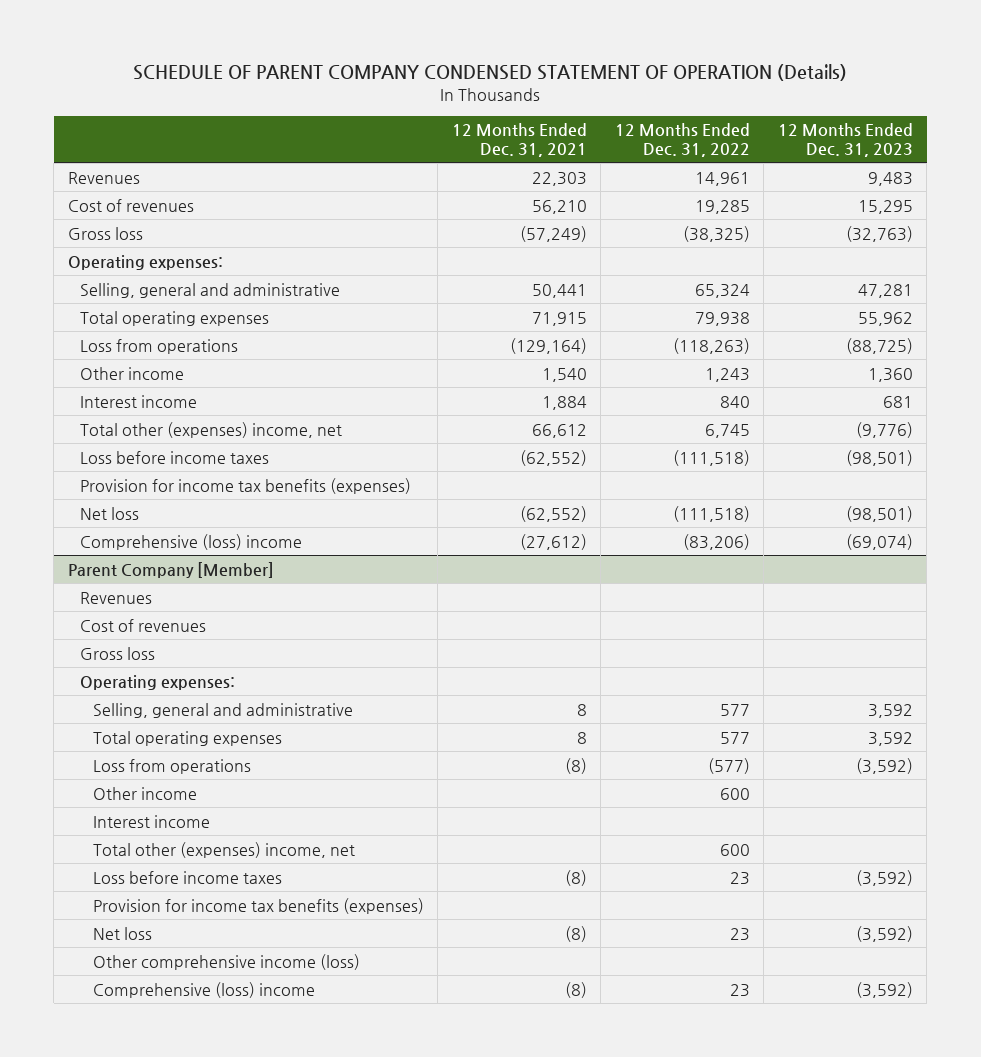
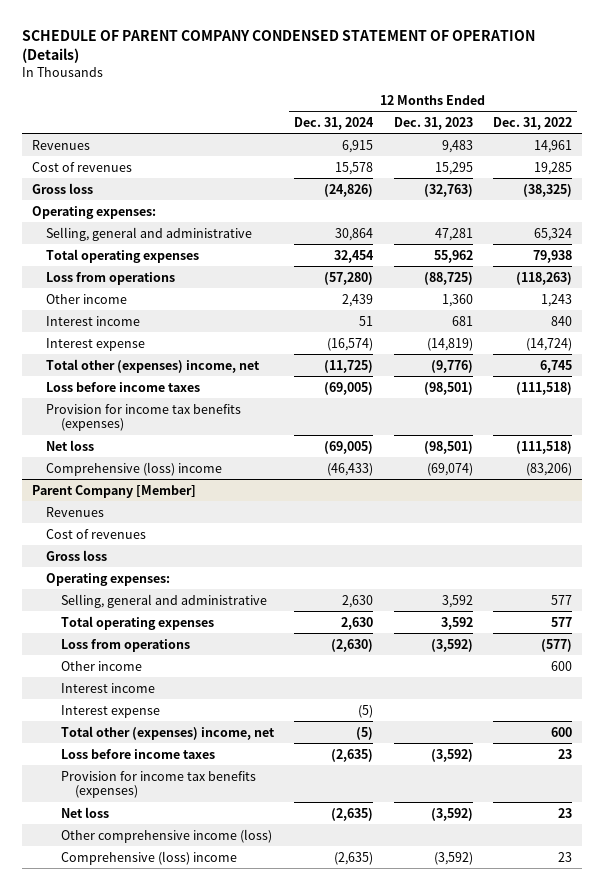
- | 12 Months Ended Dec. 31, 2021 | 12 Months Ended Dec. 31, 2022 | 12 Months Ended Dec. 31, 2023
+ | 12 Months Ended Dec. 31, 2024 | 12 Months Ended Dec. 31, 2023 | 12 Months Ended Dec. 31, 2022
+ Interest expense | (16,574) | (14,819) | (14,724)
@ Parent Company [Member]
+ Interest expense | (5) | |

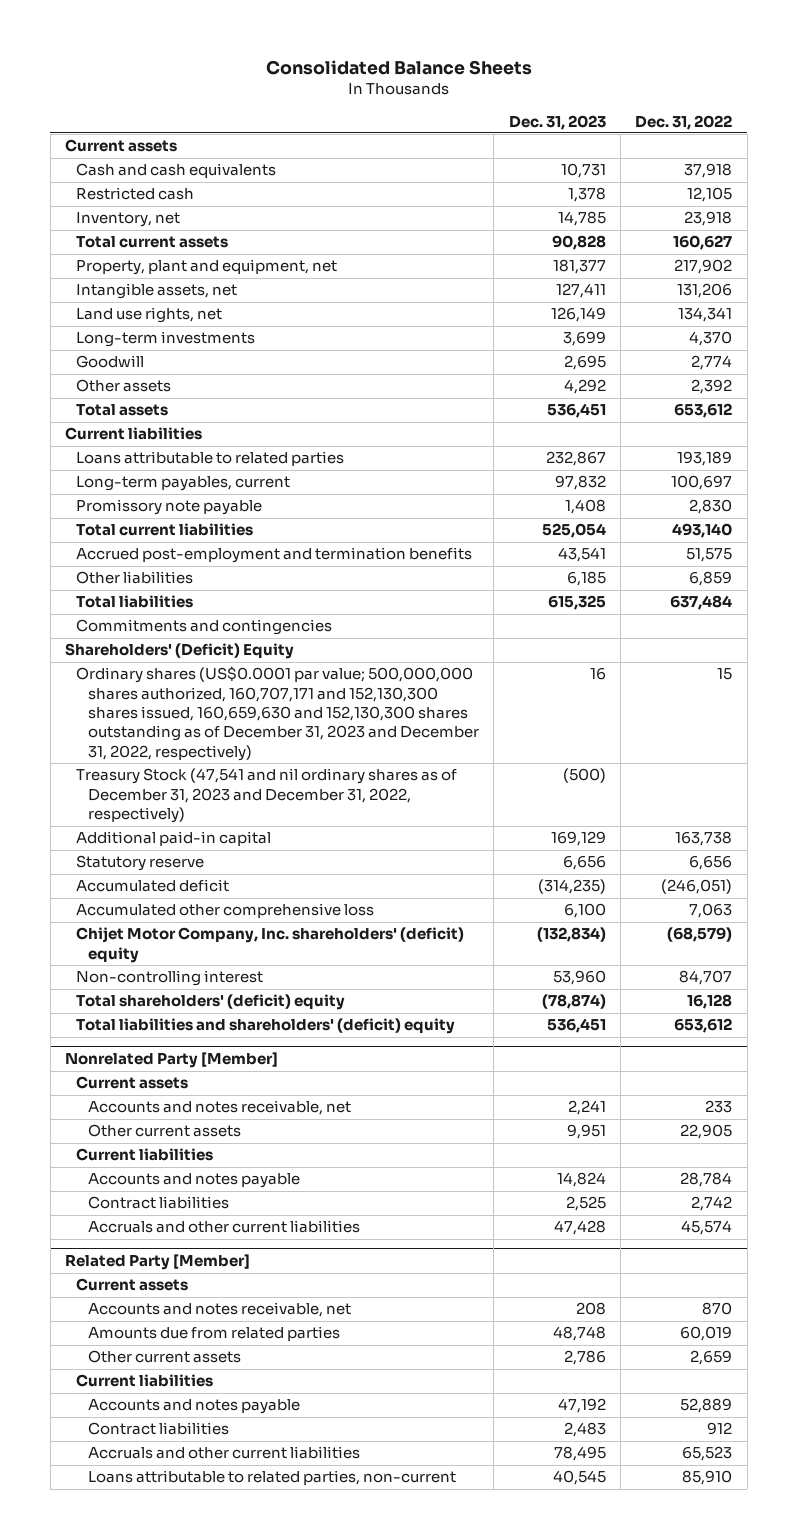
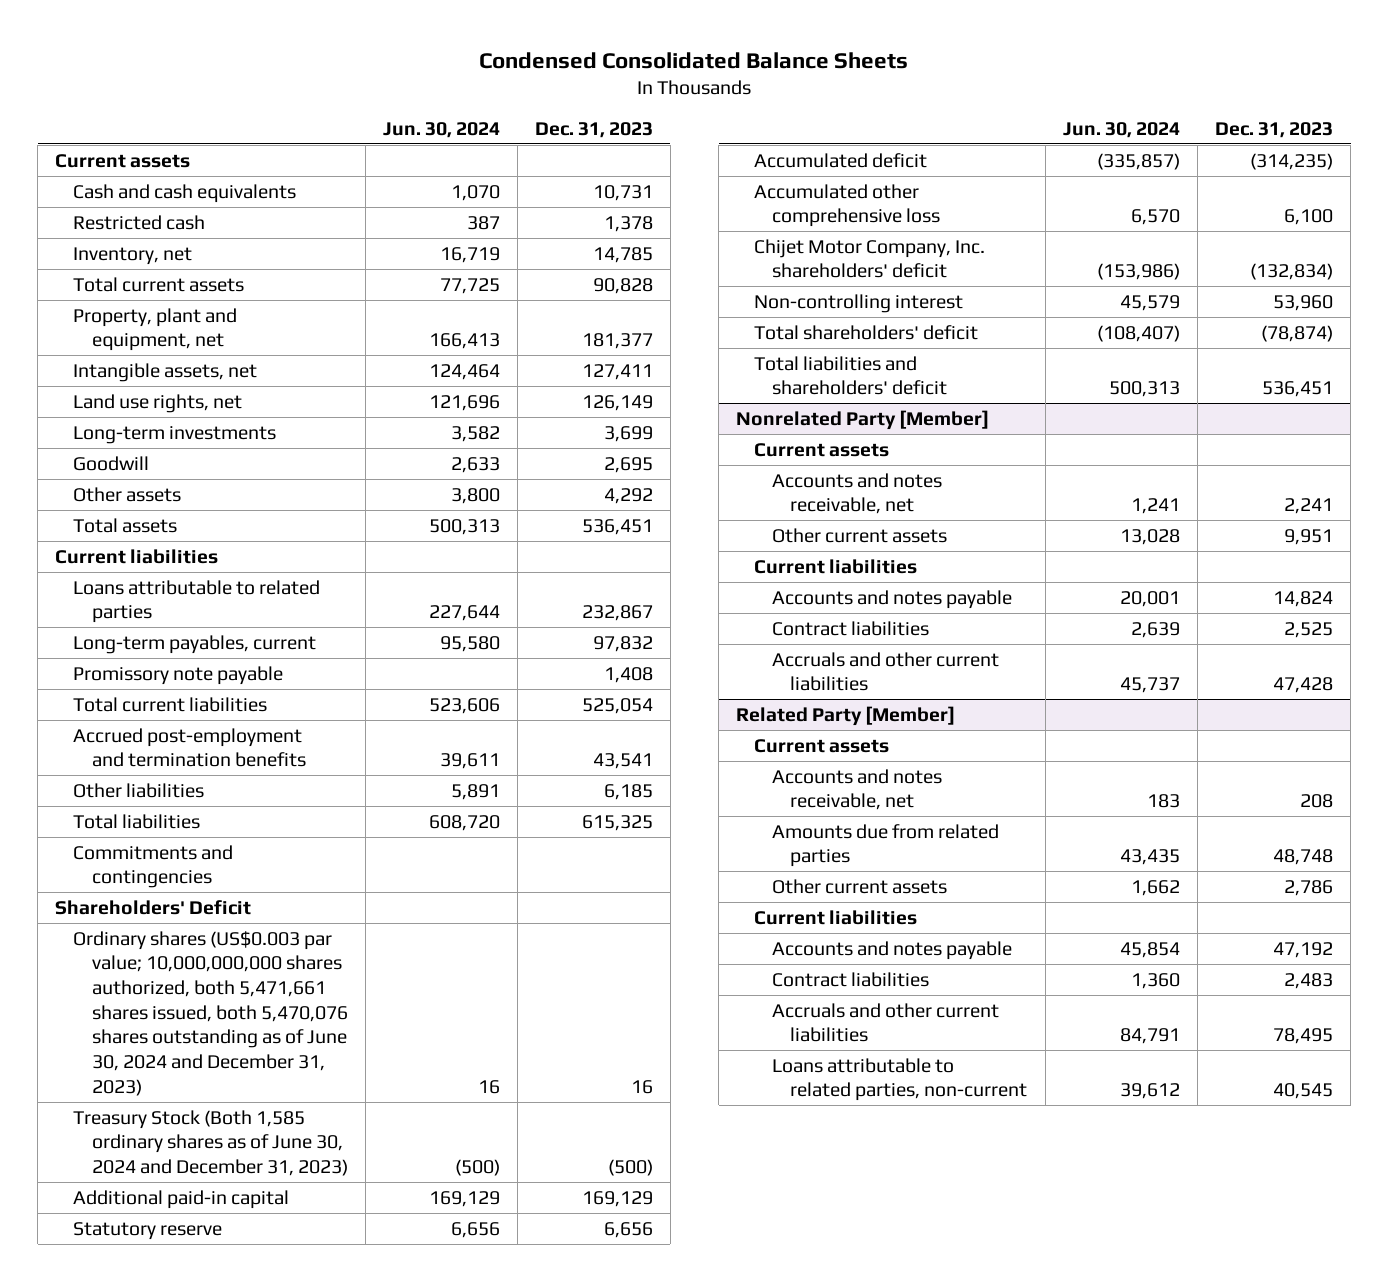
- Consolidated Balance Sheets
+ Condensed Consolidated Balance Sheets
- | Dec. 31, 2023 | Dec. 31, 2022
+ | Jun. 30, 2024 | Dec. 31, 2023
- Shareholders' (Deficit) Equity
- Ordinary shares (US$0.0001 par value; 500,000,000 shares authorized, 160,707,171 and 152,130,300 shares issued, 160,659,630 and 152,130,300 shares outstanding as of December 31, 2023 and December 31, 2022, respectively) | 16 | 15
- Treasury Stock (47,541 and nil ordinary shares as of December 31, 2023 and December 31, 2022, respectively) | (500) |
+ Shareholders' Deficit
+ Ordinary shares (US$0.003 par value; 10,000,000,000 shares authorized, both 5,471,661 shares issued, both 5,470,076 shares outstanding as of June 30, 2024 and December 31, 2023) | 16 | 16
+ Treasury Stock (Both 1,585 ordinary shares as of June 30, 2024 and December 31, 2023) | (500) | (500)
- Chijet Motor Company, Inc. shareholders' (deficit) equity | (132,834) | (68,579)
+ Chijet Motor Company, Inc. shareholders' deficit | (153,986) | (132,834)
- Total shareholders' (deficit) equity | (78,874) | 16,128
- Total liabilities and shareholders' (deficit) equity | 536,451 | 653,612
+ Total shareholders' deficit | (108,407) | (78,874)
+ Total liabilities and shareholders' deficit | 500,313 | 536,451

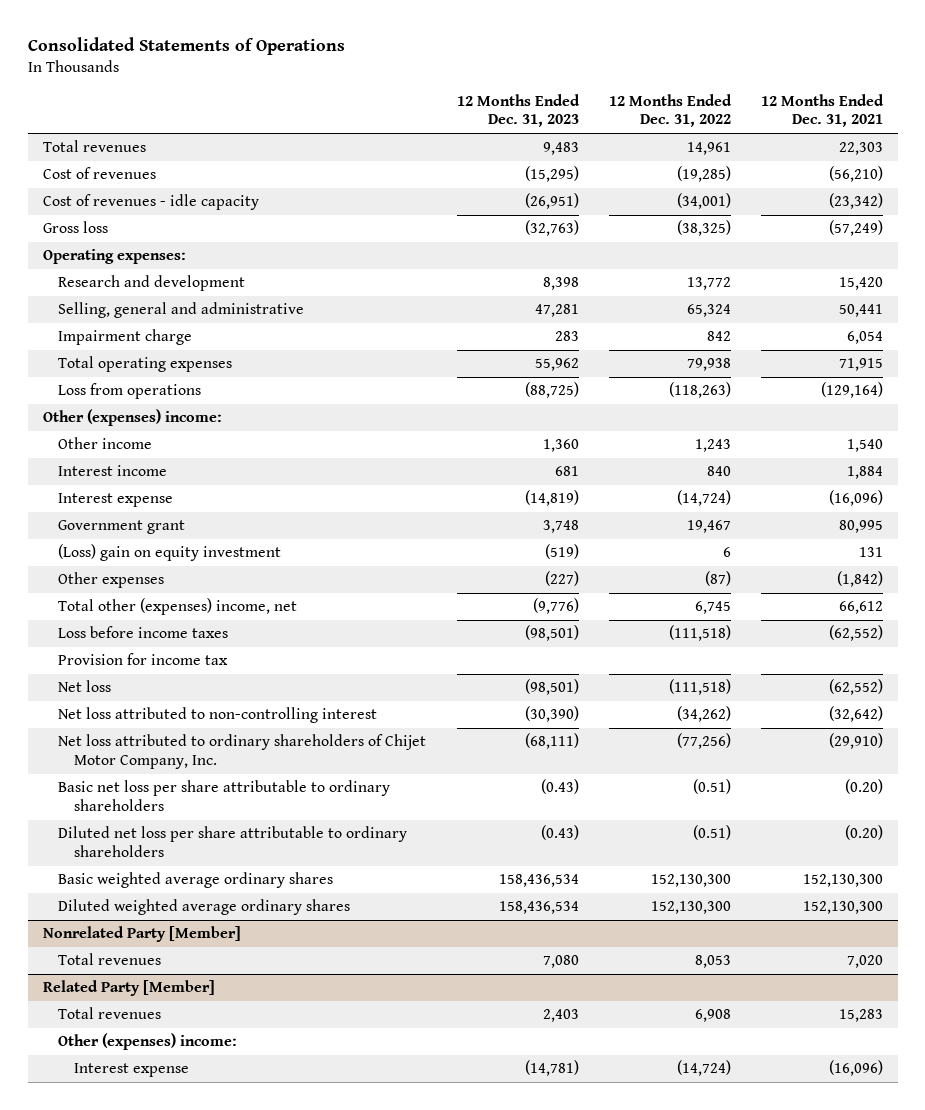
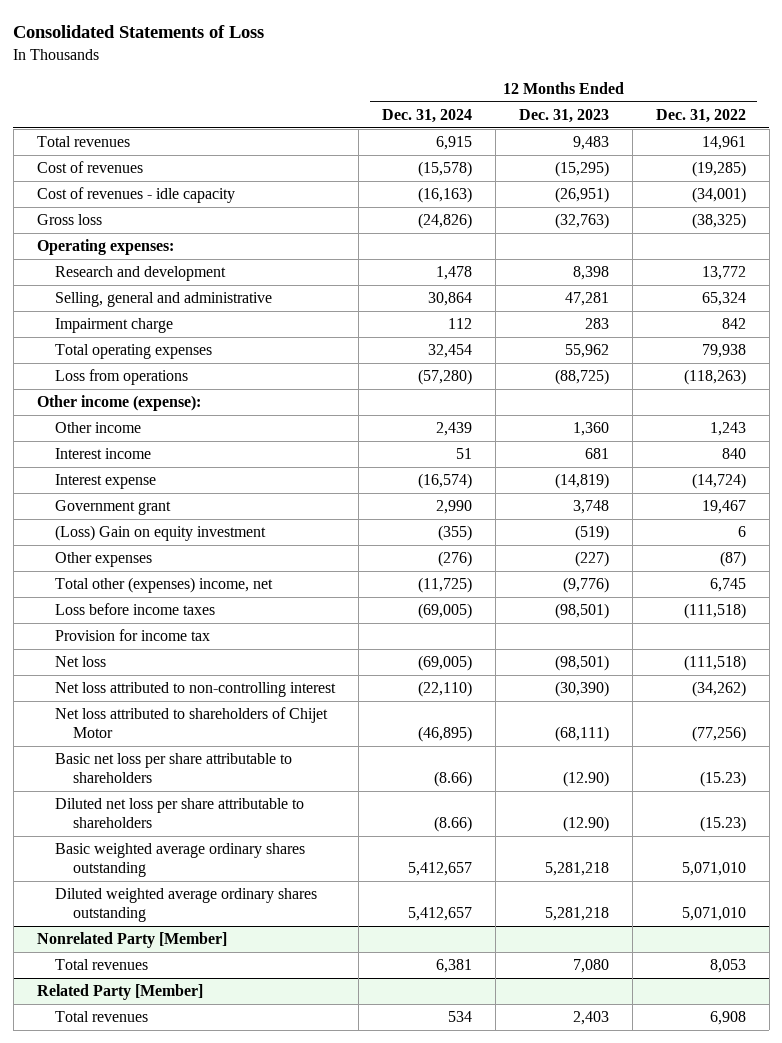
- Consolidated Statements of Operations
+ Consolidated Statements of Loss
- | 12 Months Ended Dec. 31, 2023 | 12 Months Ended Dec. 31, 2022 | 12 Months Ended Dec. 31, 2021
+ | 12 Months Ended Dec. 31, 2024 | 12 Months Ended Dec. 31, 2023 | 12 Months Ended Dec. 31, 2022
- Other (expenses) income:
+ Other income (expense):
- (Loss) gain on equity investment | (519) | 6 | 131
+ (Loss) Gain on equity investment | (355) | (519) | 6
- Net loss attributed to ordinary shareholders of Chijet Motor Company, Inc. | (68,111) | (77,256) | (29,910)
- Basic net loss per share attributable to ordinary shareholders | (0.43) | (0.51) | (0.20)
- Diluted net loss per share attributable to ordinary shareholders | (0.43) | (0.51) | (0.20)
- Basic weighted average ordinary shares | 158,436,534 | 152,130,300 | 152,130,300
- Diluted weighted average ordinary shares | 158,436,534 | 152,130,300 | 152,130,300
+ Net loss attributed to shareholders of Chijet Motor | (46,895) | (68,111) | (77,256)
+ Basic net loss per share attributable to shareholders | (8.66) | (12.90) | (15.23)
+ Diluted net loss per share attributable to shareholders | (8.66) | (12.90) | (15.23)
+ Basic weighted average ordinary shares outstanding | 5,412,657 | 5,281,218 | 5,071,010
+ Diluted weighted average ordinary shares outstanding | 5,412,657 | 5,281,218 | 5,071,010
@ Related Party [Member]
- Other (expenses) income:
- Interest expense | (14,781) | (14,724) | (16,096)

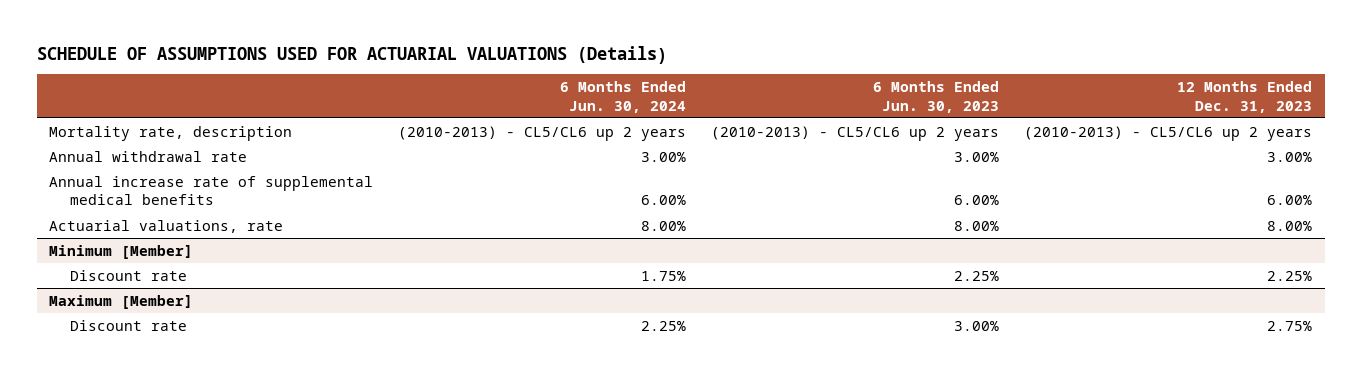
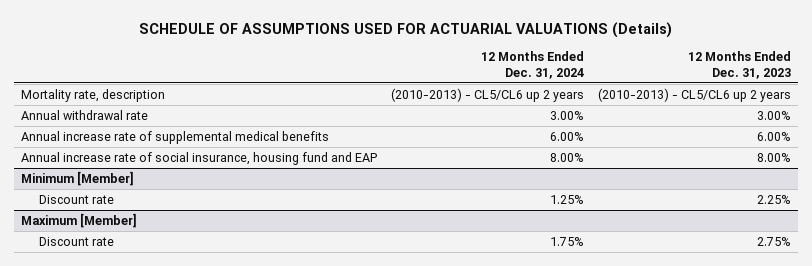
- | 6 Months Ended Jun. 30, 2024 | 6 Months Ended Jun. 30, 2023 | 12 Months Ended Dec. 31, 2023
+ | 12 Months Ended Dec. 31, 2024 | 12 Months Ended Dec. 31, 2023
- Actuarial valuations, rate | 8.00% | 8.00% | 8.00%
+ Annual increase rate of social insurance, housing fund and EAP | 8.00% | 8.00%

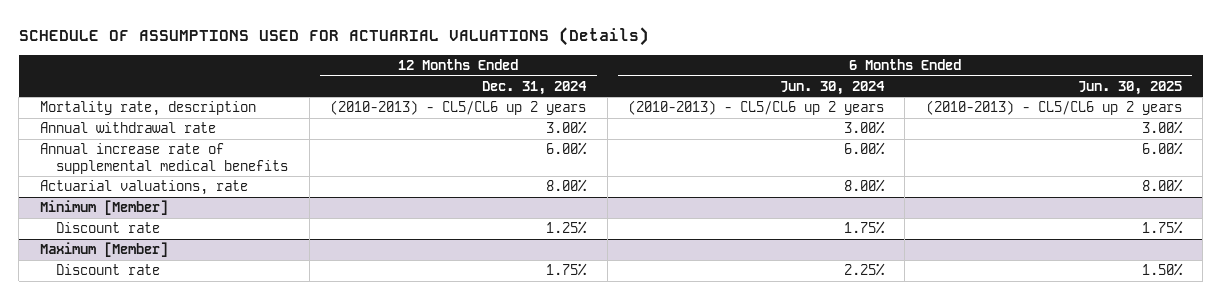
- | 12 Months Ended Dec. 31, 2024 | 12 Months Ended Dec. 31, 2023
+ | 12 Months Ended Dec. 31, 2024 | 6 Months Ended Jun. 30, 2024 | 6 Months Ended Jun. 30, 2025
- Annual increase rate of social insurance, housing fund and EAP | 8.00% | 8.00%
+ Actuarial valuations, rate | 8.00% | 8.00% | 8.00%

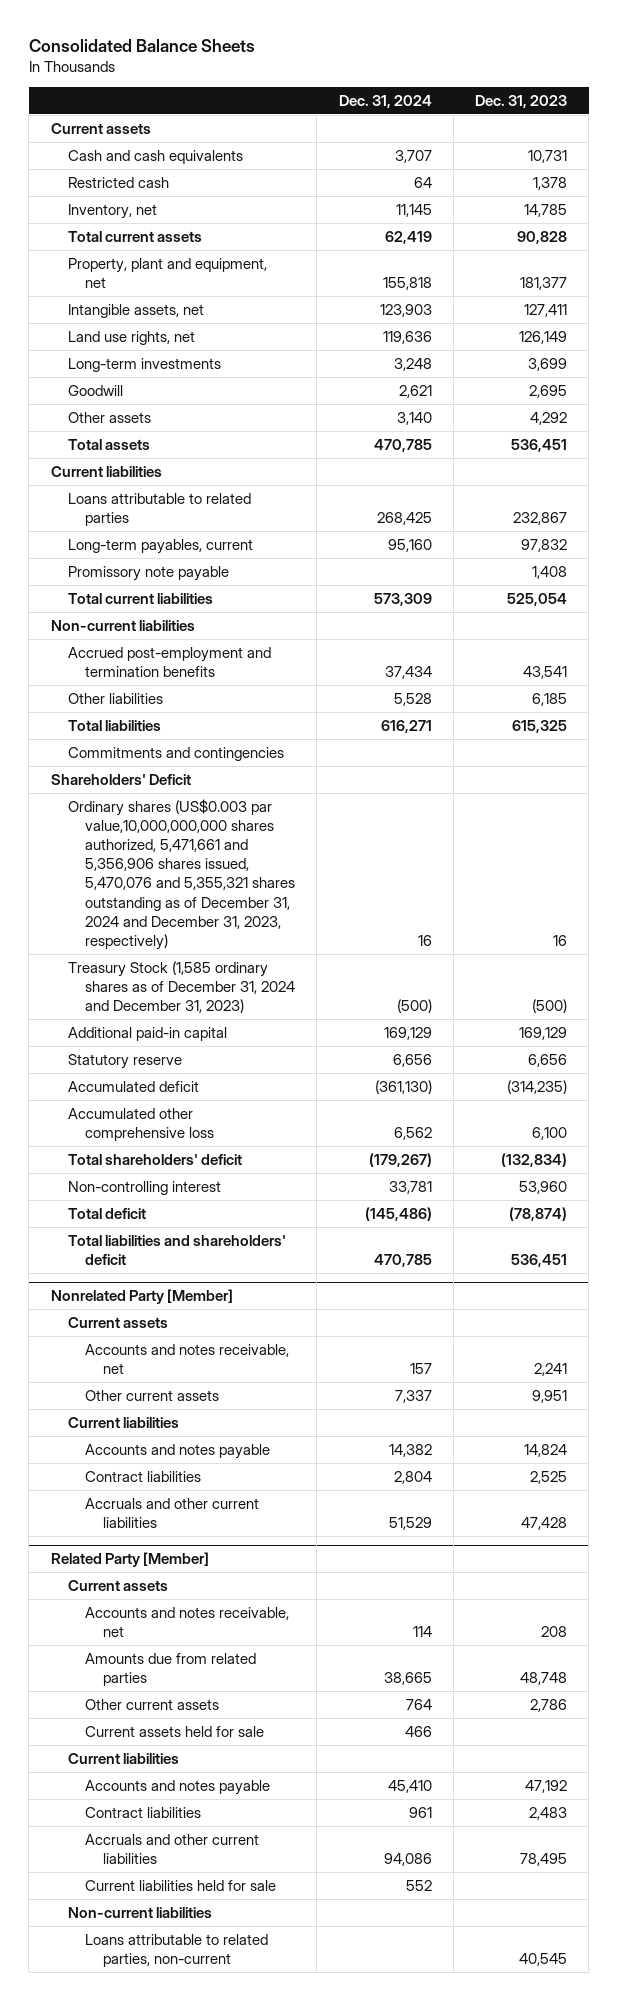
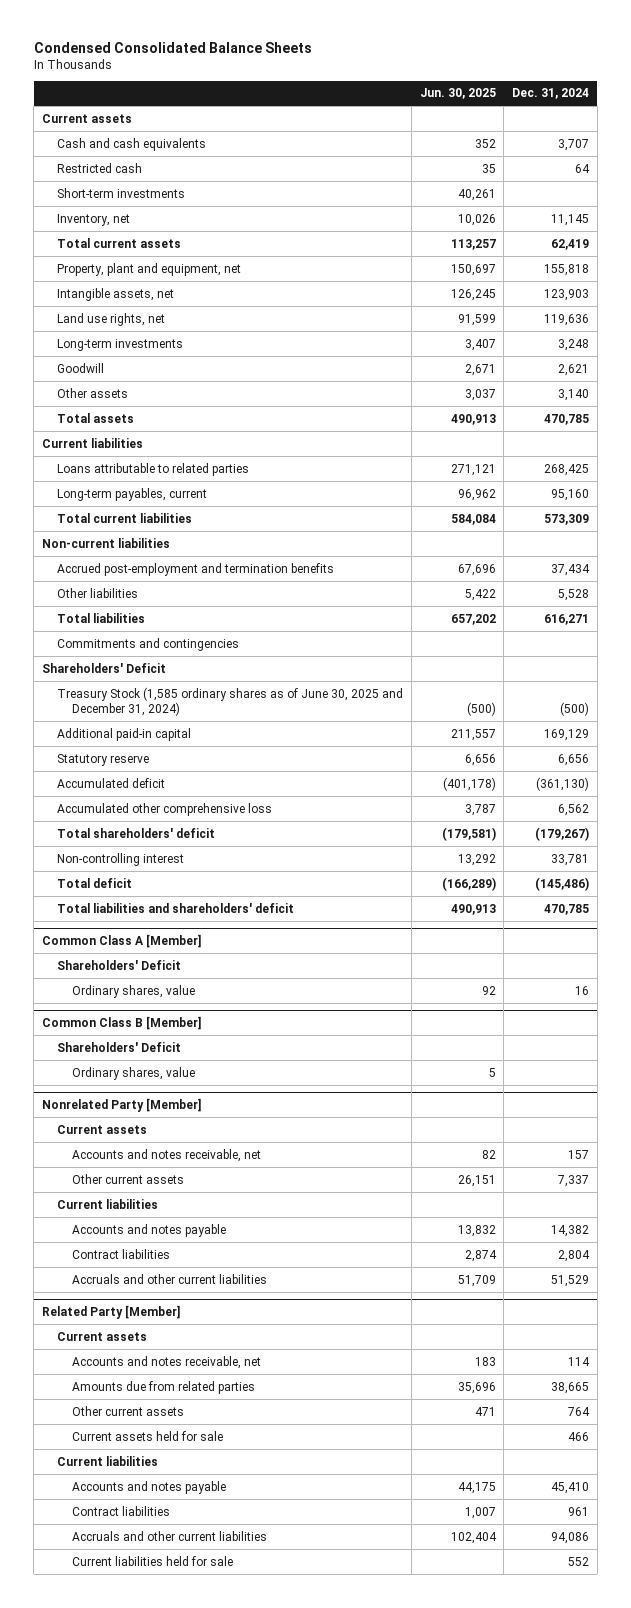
- Consolidated Balance Sheets
+ Condensed Consolidated Balance Sheets
- | Dec. 31, 2024 | Dec. 31, 2023
+ | Jun. 30, 2025 | Dec. 31, 2024
+ Short-term investments | 40,261 |
- Promissory note payable | | 1,408
- Ordinary shares (US$0.003 par value,10,000,000,000 shares authorized, 5,471,661 and 5,356,906 shares issued, 5,470,076 and 5,355,321 shares outstanding as of December 31, 2024 and December 31, 2023, respectively) | 16 | 16
- Treasury Stock (1,585 ordinary shares as of December 31, 2024 and December 31, 2023) | (500) | (500)
+ Treasury Stock (1,585 ordinary shares as of June 30, 2025 and December 31, 2024) | (500) | (500)
+ Common Class A [Member]
+ Shareholders' Deficit
+ Ordinary shares, value | 92 | 16
+ Common Class B [Member]
+ Shareholders' Deficit
+ Ordinary shares, value | 5 |
@ Related Party [Member]
- Non-current liabilities
- Loans attributable to related parties, non-current | | 40,545

